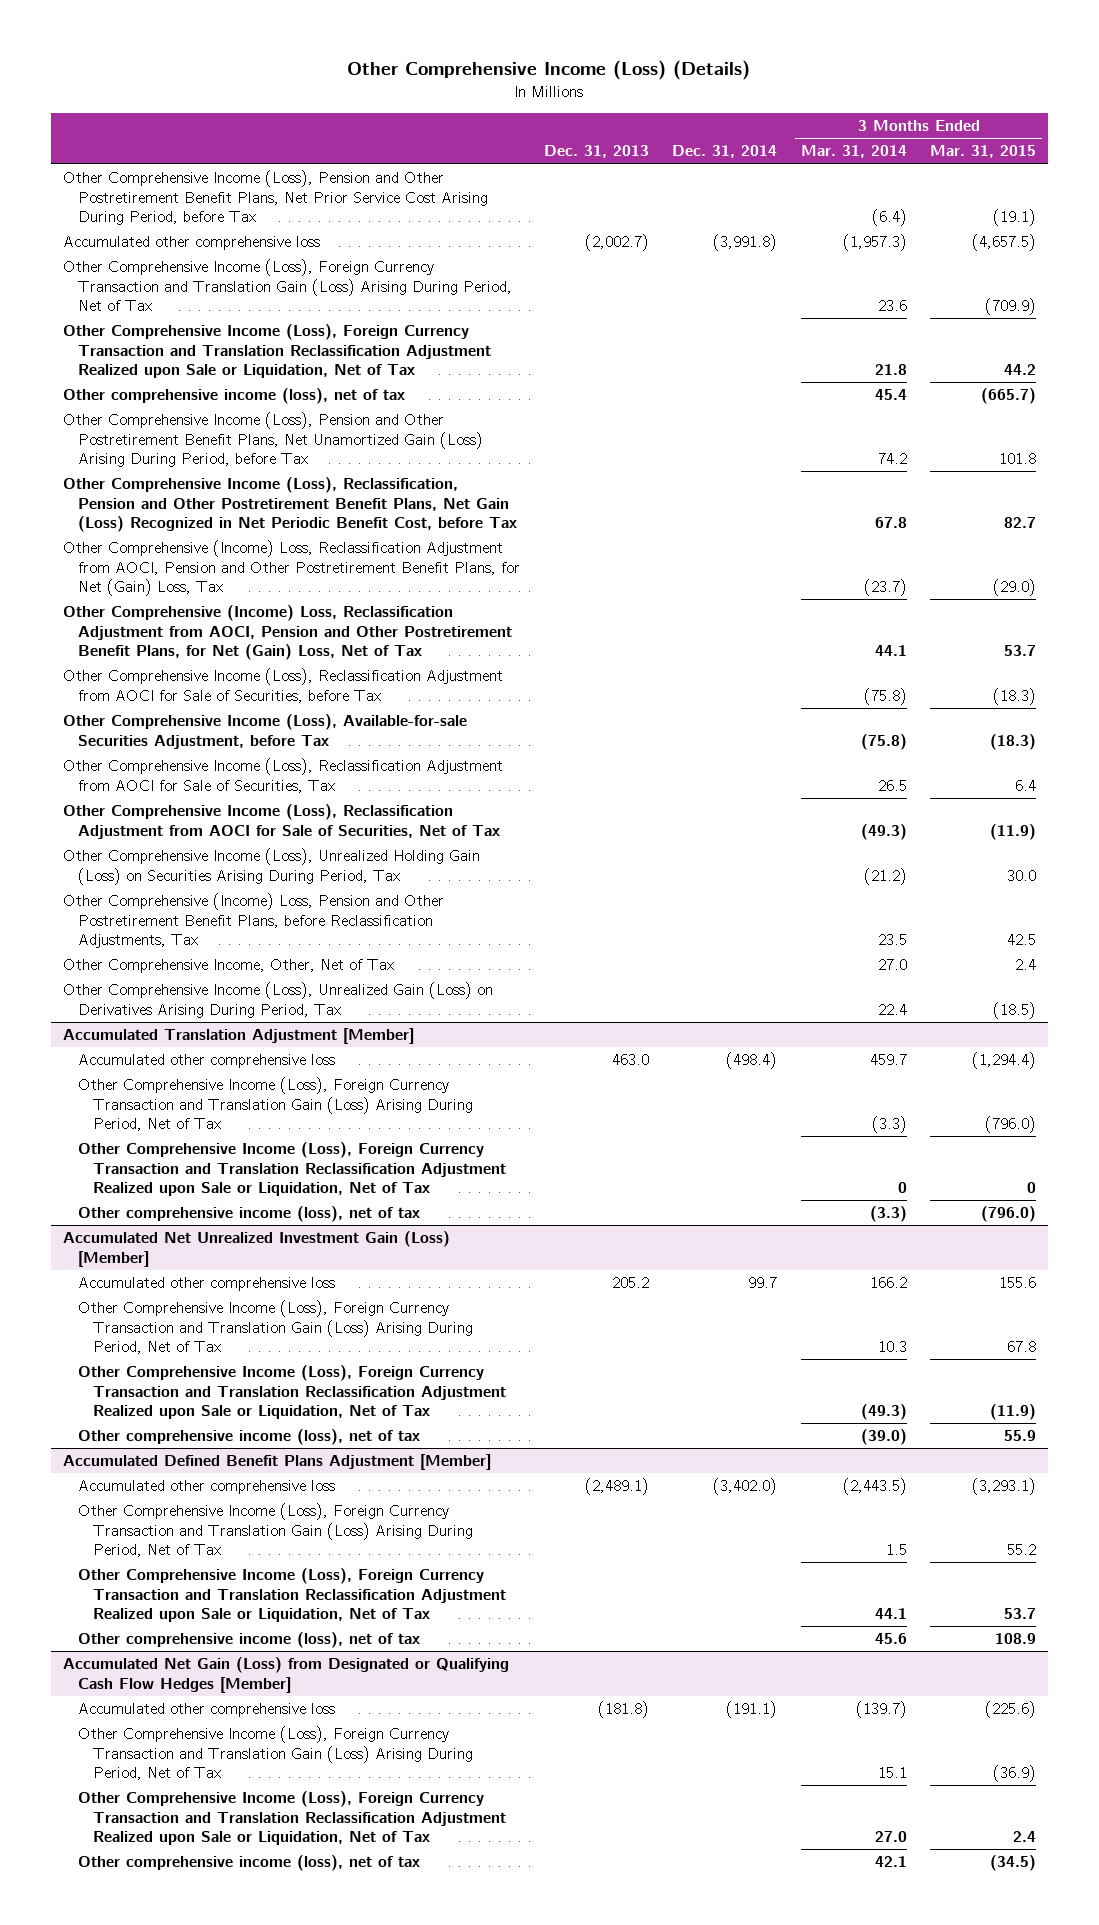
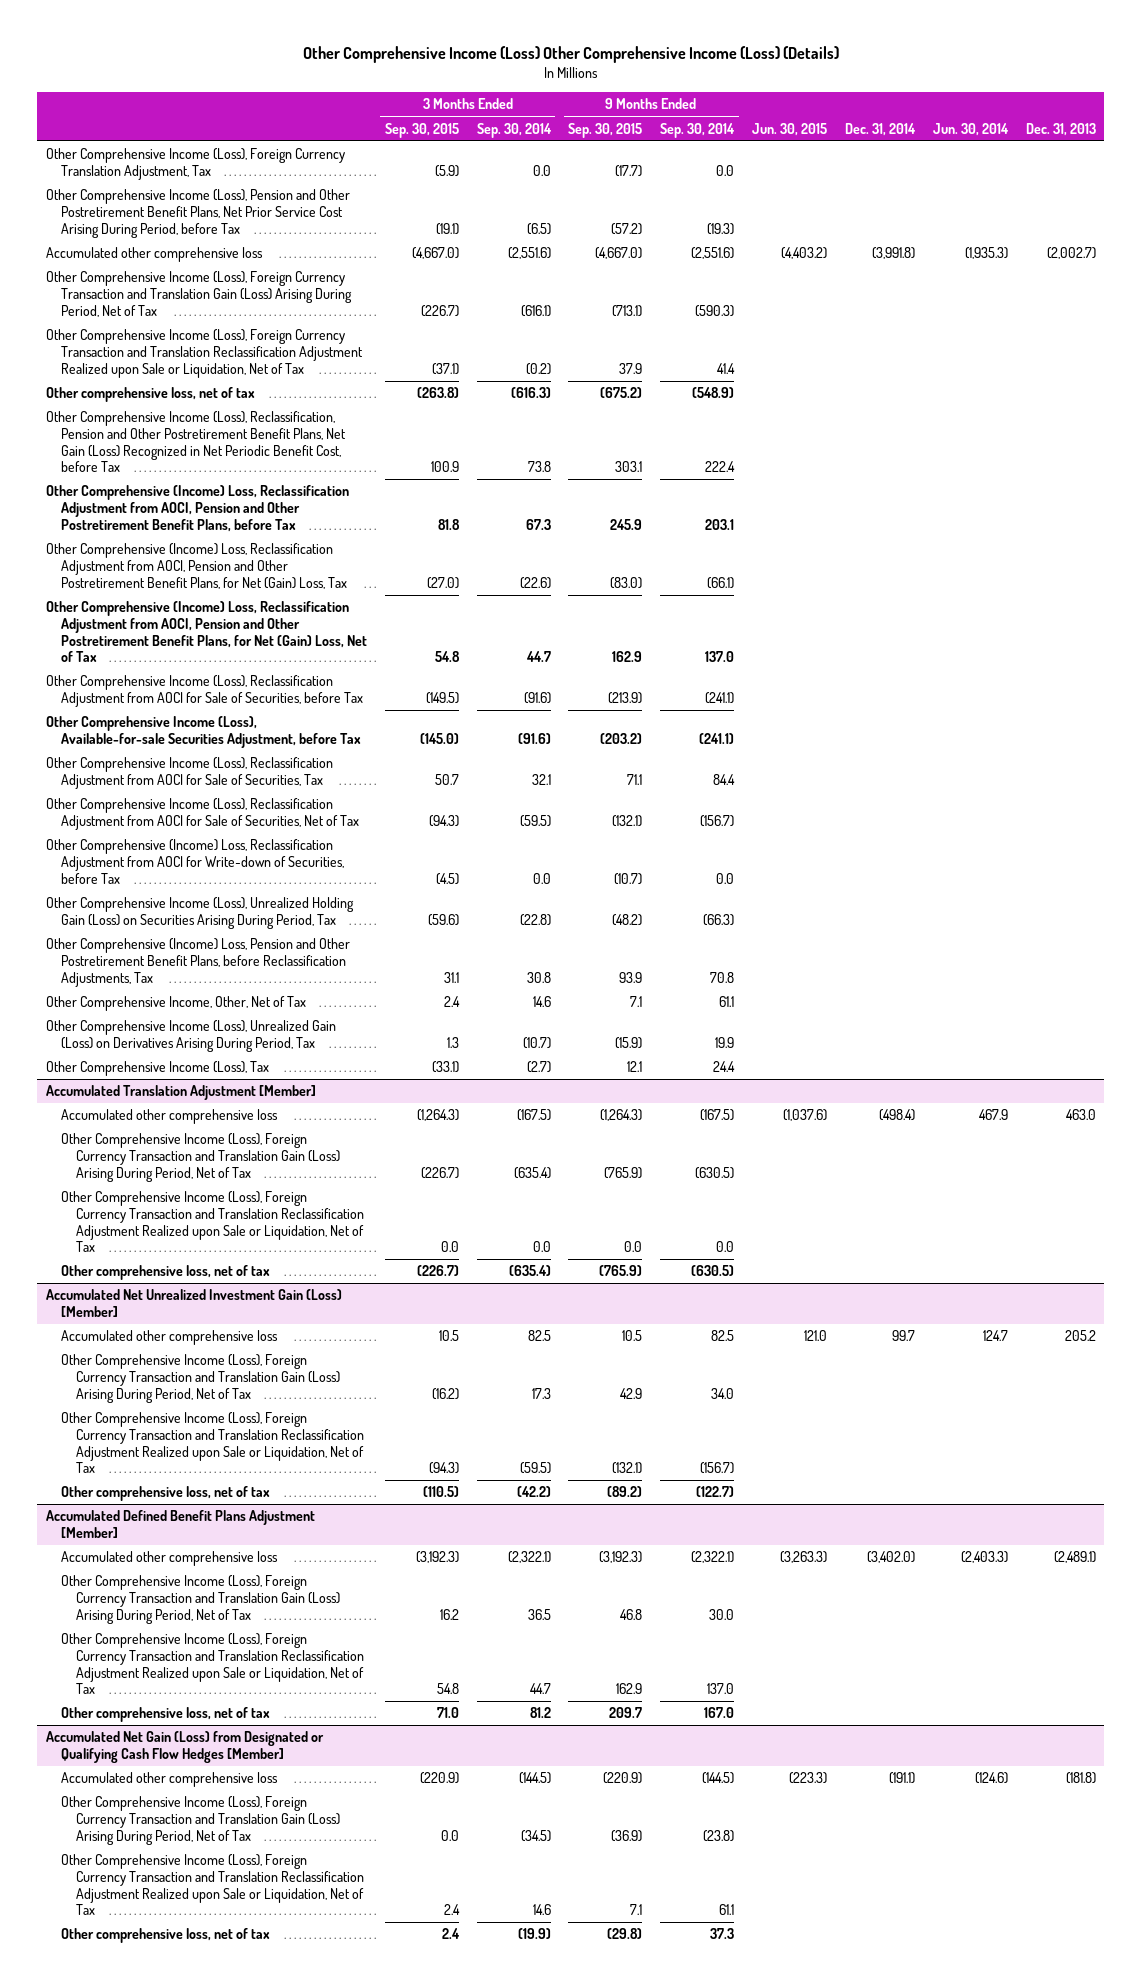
- Other Comprehensive Income (Loss) (Details)
+ Other Comprehensive Income (Loss) Other Comprehensive Income (Loss) (Details)
- | Dec. 31, 2013 | Dec. 31, 2014 | 3 Months Ended Mar. 31, 2014 | 3 Months Ended Mar. 31, 2015
+ | 3 Months Ended Sep. 30, 2015 | 3 Months Ended Sep. 30, 2014 | 9 Months Ended Sep. 30, 2015 | 9 Months Ended Sep. 30, 2014 | Jun. 30, 2015 | Dec. 31, 2014 | Jun. 30, 2014 | Dec. 31, 2013
+ Other Comprehensive Income (Loss), Foreign Currency Translation Adjustment, Tax | (5.9) | 0.0 | (17.7) | 0.0 | | | |
- Other comprehensive income (loss), net of tax | | | 45.4 | (665.7)
- Other Comprehensive Income (Loss), Pension and Other Postretirement Benefit Plans, Net Unamortized Gain (Loss) Arising During Period, before Tax | | | 74.2 | 101.8
+ Other comprehensive loss, net of tax | (263.8) | (616.3) | (675.2) | (548.9) | | | |
+ Other Comprehensive (Income) Loss, Reclassification Adjustment from AOCI, Pension and Other Postretirement Benefit Plans, before Tax | 81.8 | 67.3 | 245.9 | 203.1 | | | |
+ Other Comprehensive (Income) Loss, Reclassification Adjustment from AOCI for Write-down of Securities, before Tax | (4.5) | 0.0 | (10.7) | 0.0 | | | |
+ Other Comprehensive Income (Loss), Tax | (33.1) | (2.7) | 12.1 | 24.4 | | | |
@ Accumulated Translation Adjustment [Member]
- Other comprehensive income (loss), net of tax | | | (3.3) | (796.0)
+ Other comprehensive loss, net of tax | (226.7) | (635.4) | (765.9) | (630.5) | | | |
@ Accumulated Net Unrealized Investment Gain (Loss) [Member]
- Other comprehensive income (loss), net of tax | | | (39.0) | 55.9
+ Other comprehensive loss, net of tax | (110.5) | (42.2) | (89.2) | (122.7) | | | |
@ Accumulated Defined Benefit Plans Adjustment [Member]
- Other comprehensive income (loss), net of tax | | | 45.6 | 108.9
+ Other comprehensive loss, net of tax | 71.0 | 81.2 | 209.7 | 167.0 | | | |
@ Accumulated Net Gain (Loss) from Designated or Qualifying Cash Flow Hedges [Member]
- Other comprehensive income (loss), net of tax | | | 42.1 | (34.5)
+ Other comprehensive loss, net of tax | 2.4 | (19.9) | (29.8) | 37.3 | | | |

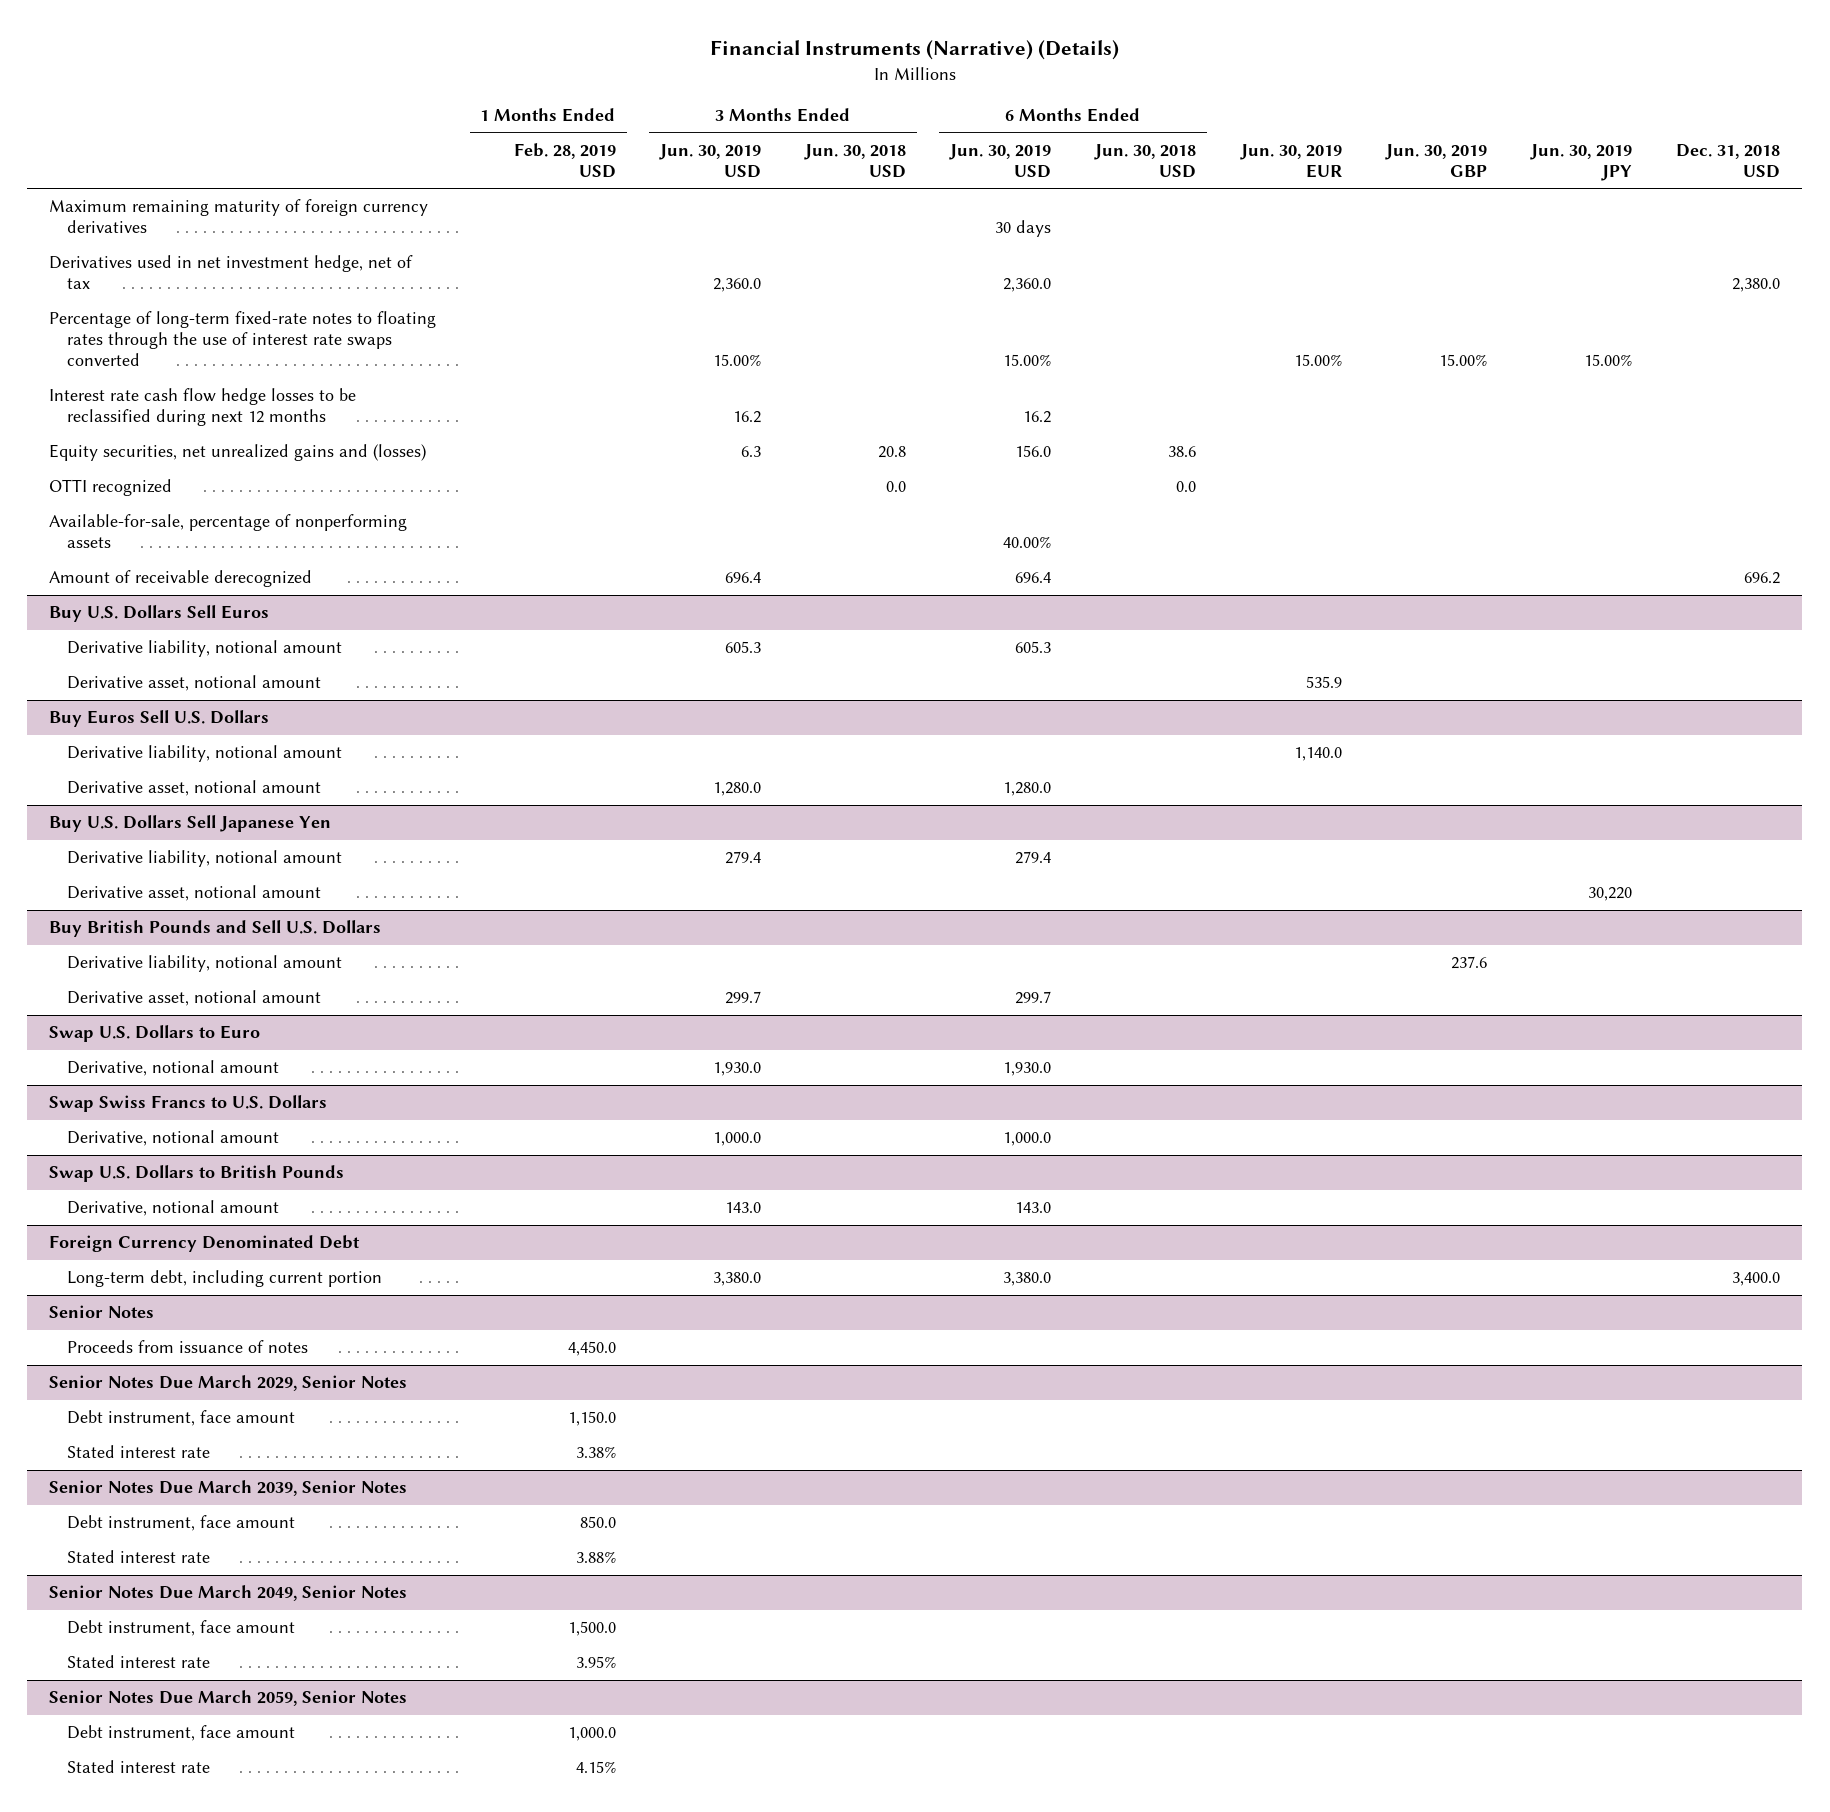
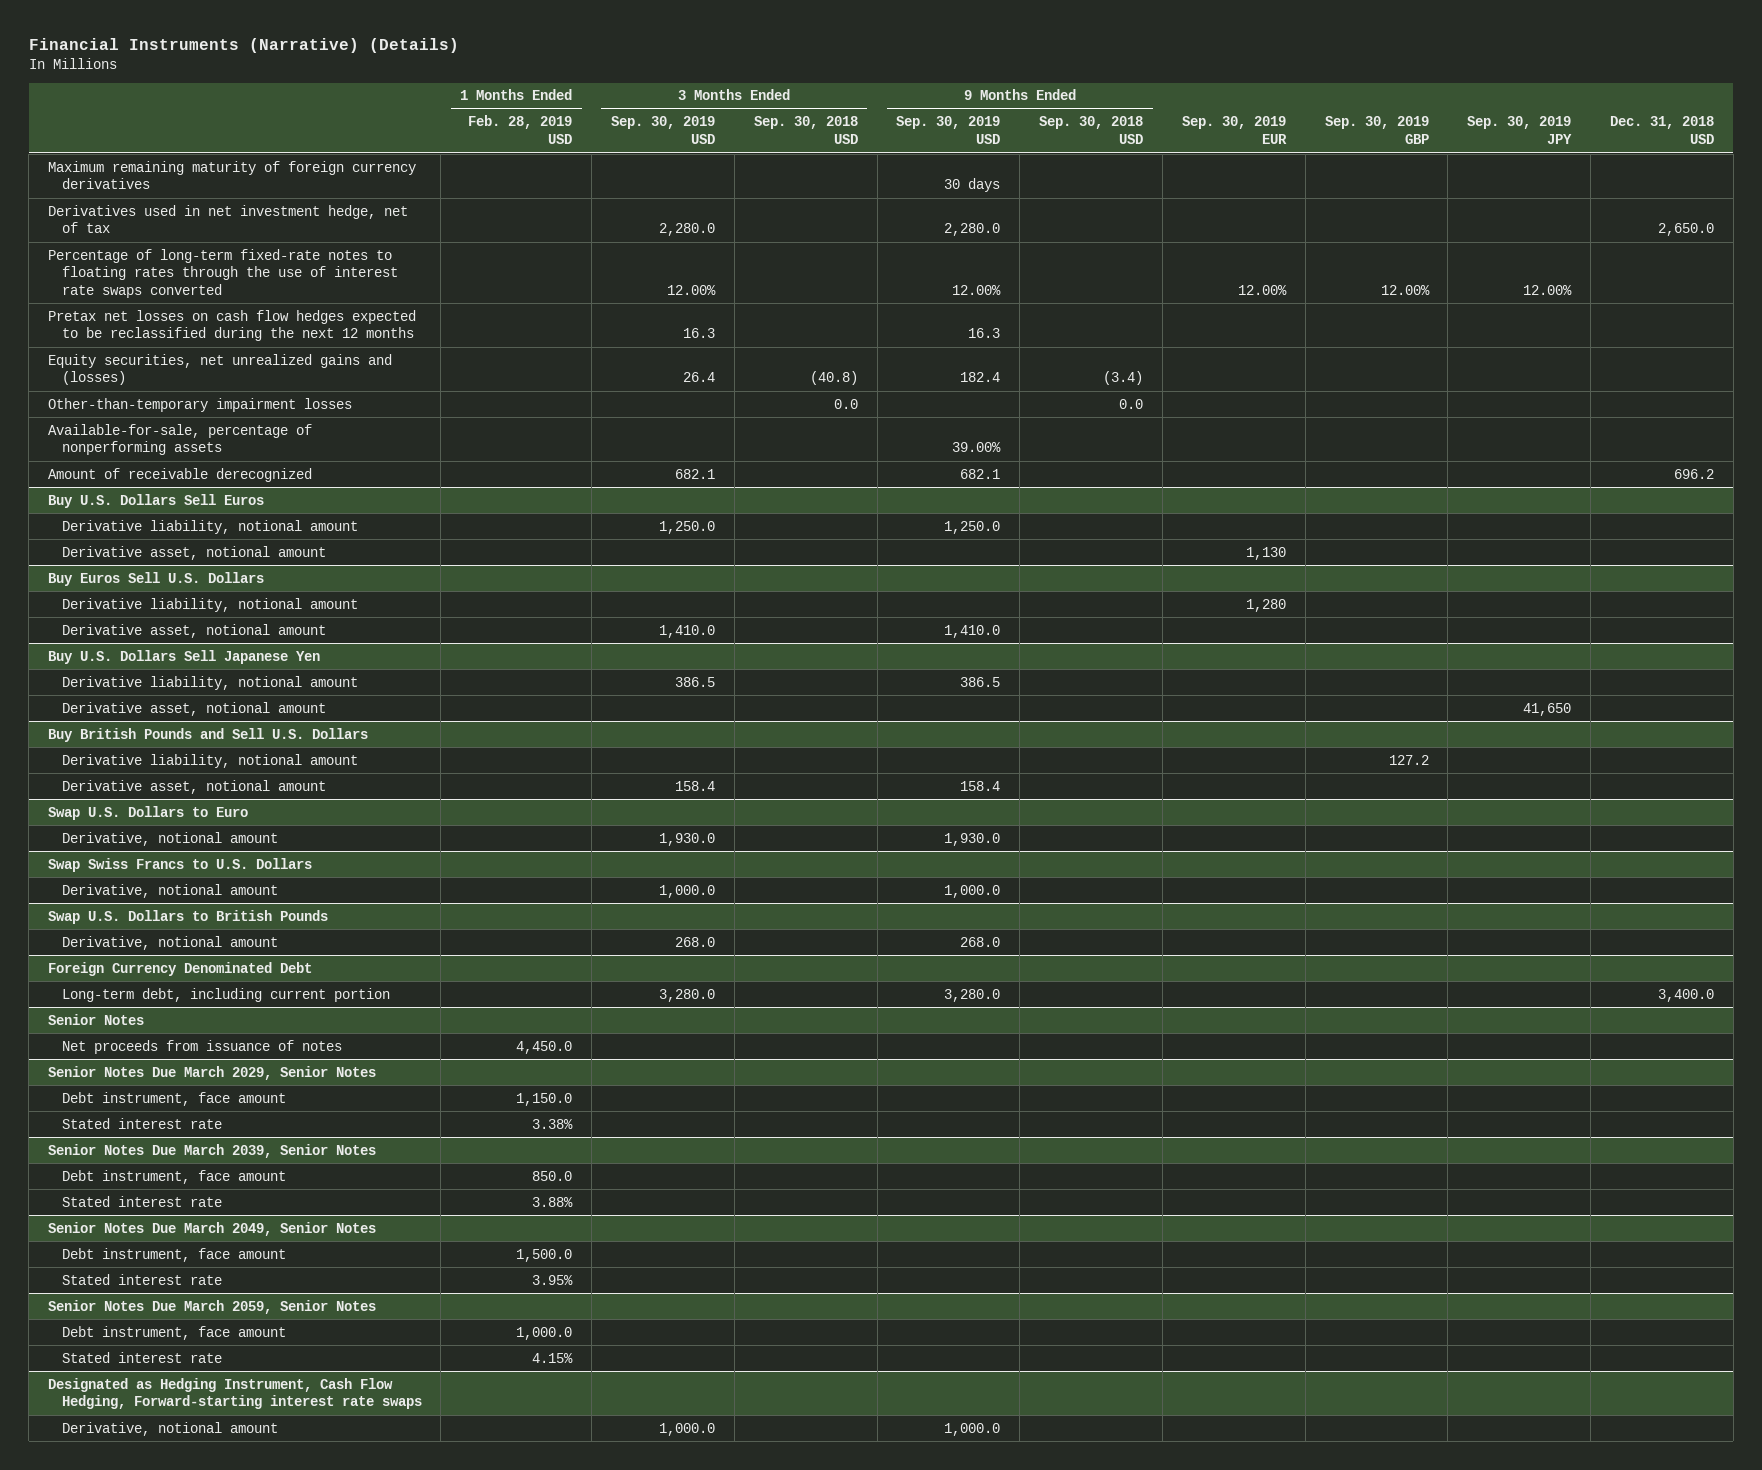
- | 1 Months Ended Feb. 28, 2019 USD | 3 Months Ended Jun. 30, 2019 USD | 3 Months Ended Jun. 30, 2018 USD | 6 Months Ended Jun. 30, 2019 USD | 6 Months Ended Jun. 30, 2018 USD | Jun. 30, 2019 EUR | Jun. 30, 2019 GBP | Jun. 30, 2019 JPY | Dec. 31, 2018 USD
+ | 1 Months Ended Feb. 28, 2019 USD | 3 Months Ended Sep. 30, 2019 USD | 3 Months Ended Sep. 30, 2018 USD | 9 Months Ended Sep. 30, 2019 USD | 9 Months Ended Sep. 30, 2018 USD | Sep. 30, 2019 EUR | Sep. 30, 2019 GBP | Sep. 30, 2019 JPY | Dec. 31, 2018 USD
- Derivatives used in net investment hedge, net of tax | | 2,360.0 | | 2,360.0 | | | | | 2,380.0
+ Derivatives used in net investment hedge, net of tax | | 2,280.0 | | 2,280.0 | | | | | 2,650.0
- Interest rate cash flow hedge losses to be reclassified during next 12 months | | 16.2 | | 16.2 | | | | |
+ Pretax net losses on cash flow hedges expected to be reclassified during the next 12 months | | 16.3 | | 16.3 | | | | |
- OTTI recognized | | | 0.0 | | 0.0 | | | |
+ Other-than-temporary impairment losses | | | 0.0 | | 0.0 | | | |
@ Senior Notes
- Proceeds from issuance of notes | 4,450.0 | | | | | | | |
+ Net proceeds from issuance of notes | 4,450.0 | | | | | | | |
+ Designated as Hedging Instrument, Cash Flow Hedging, Forward-starting interest rate swaps
+ Derivative, notional amount | | 1,000.0 | | 1,000.0 | | | | |

